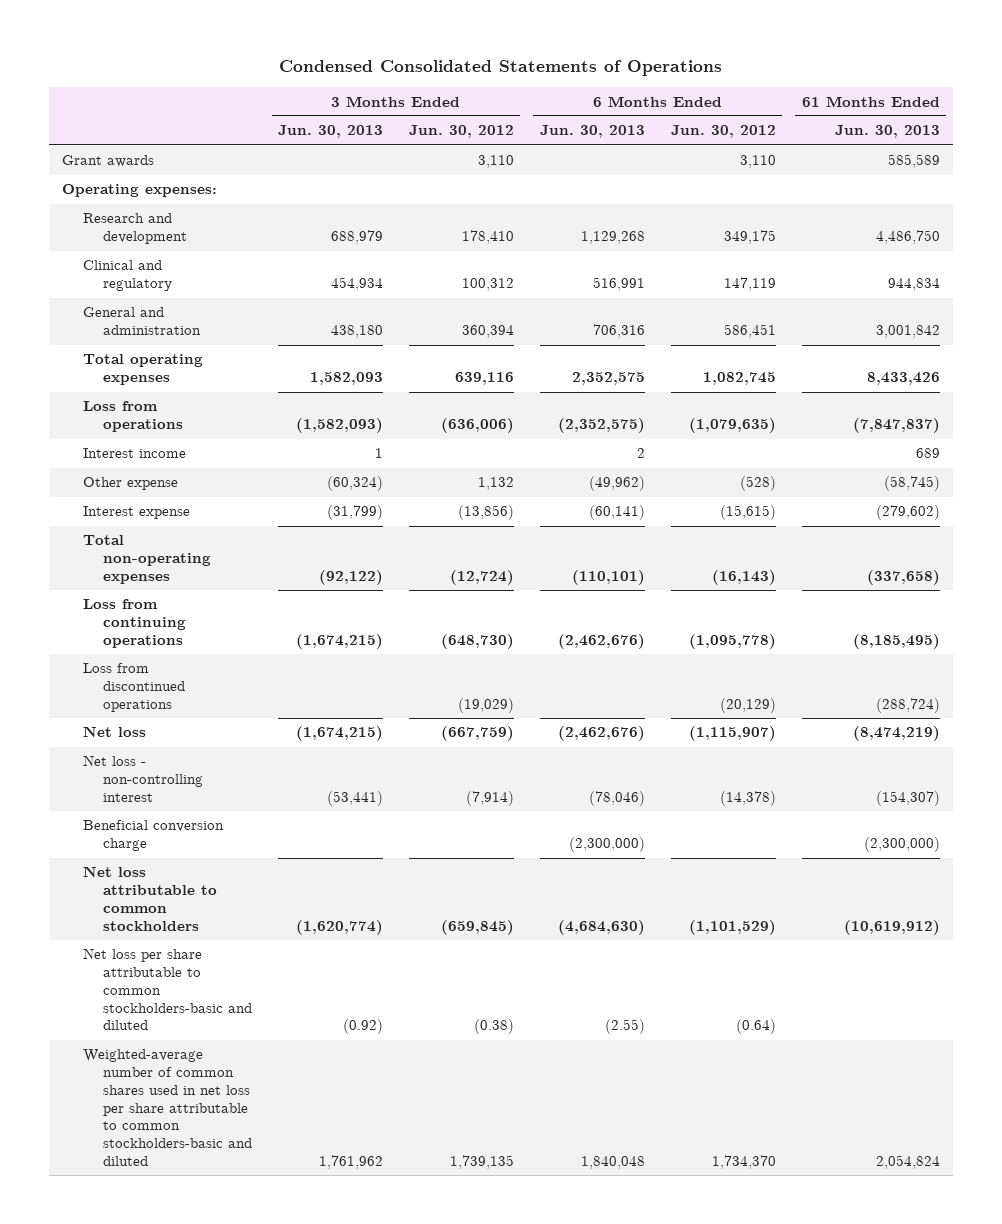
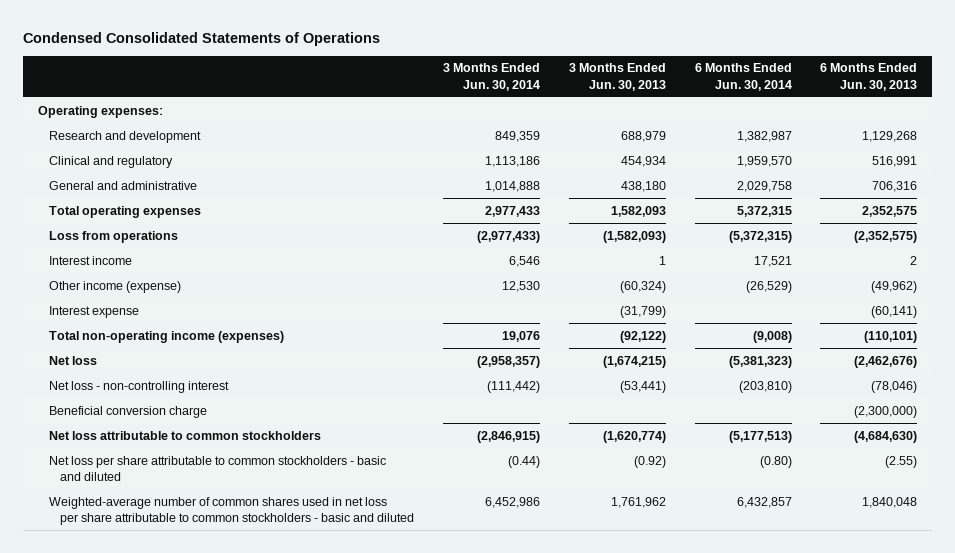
- | 3 Months Ended Jun. 30, 2013 | 3 Months Ended Jun. 30, 2012 | 6 Months Ended Jun. 30, 2013 | 6 Months Ended Jun. 30, 2012 | 61 Months Ended Jun. 30, 2013
+ | 3 Months Ended Jun. 30, 2014 | 3 Months Ended Jun. 30, 2013 | 6 Months Ended Jun. 30, 2014 | 6 Months Ended Jun. 30, 2013
- Grant awards | | 3,110 | | 3,110 | 585,589
- General and administration | 438,180 | 360,394 | 706,316 | 586,451 | 3,001,842
+ General and administrative | 1,014,888 | 438,180 | 2,029,758 | 706,316
- Other expense | (60,324) | 1,132 | (49,962) | (528) | (58,745)
+ Other income (expense) | 12,530 | (60,324) | (26,529) | (49,962)
- Total non-operating expenses | (92,122) | (12,724) | (110,101) | (16,143) | (337,658)
- Loss from continuing operations | (1,674,215) | (648,730) | (2,462,676) | (1,095,778) | (8,185,495)
- Loss from discontinued operations | | (19,029) | | (20,129) | (288,724)
+ Total non-operating income (expenses) | 19,076 | (92,122) | (9,008) | (110,101)
- Net loss per share attributable to common stockholders-basic and diluted | (0.92) | (0.38) | (2.55) | (0.64) |
- Weighted-average number of common shares used in net loss per share attributable to common stockholders-basic and diluted | 1,761,962 | 1,739,135 | 1,840,048 | 1,734,370 | 2,054,824
+ Net loss per share attributable to common stockholders - basic and diluted | (0.44) | (0.92) | (0.80) | (2.55)
+ Weighted-average number of common shares used in net loss per share attributable to common stockholders - basic and diluted | 6,452,986 | 1,761,962 | 6,432,857 | 1,840,048

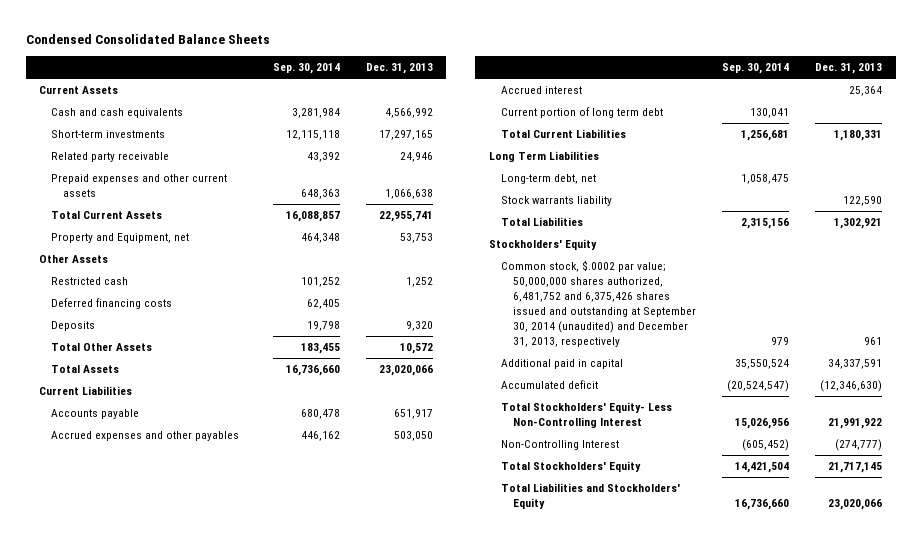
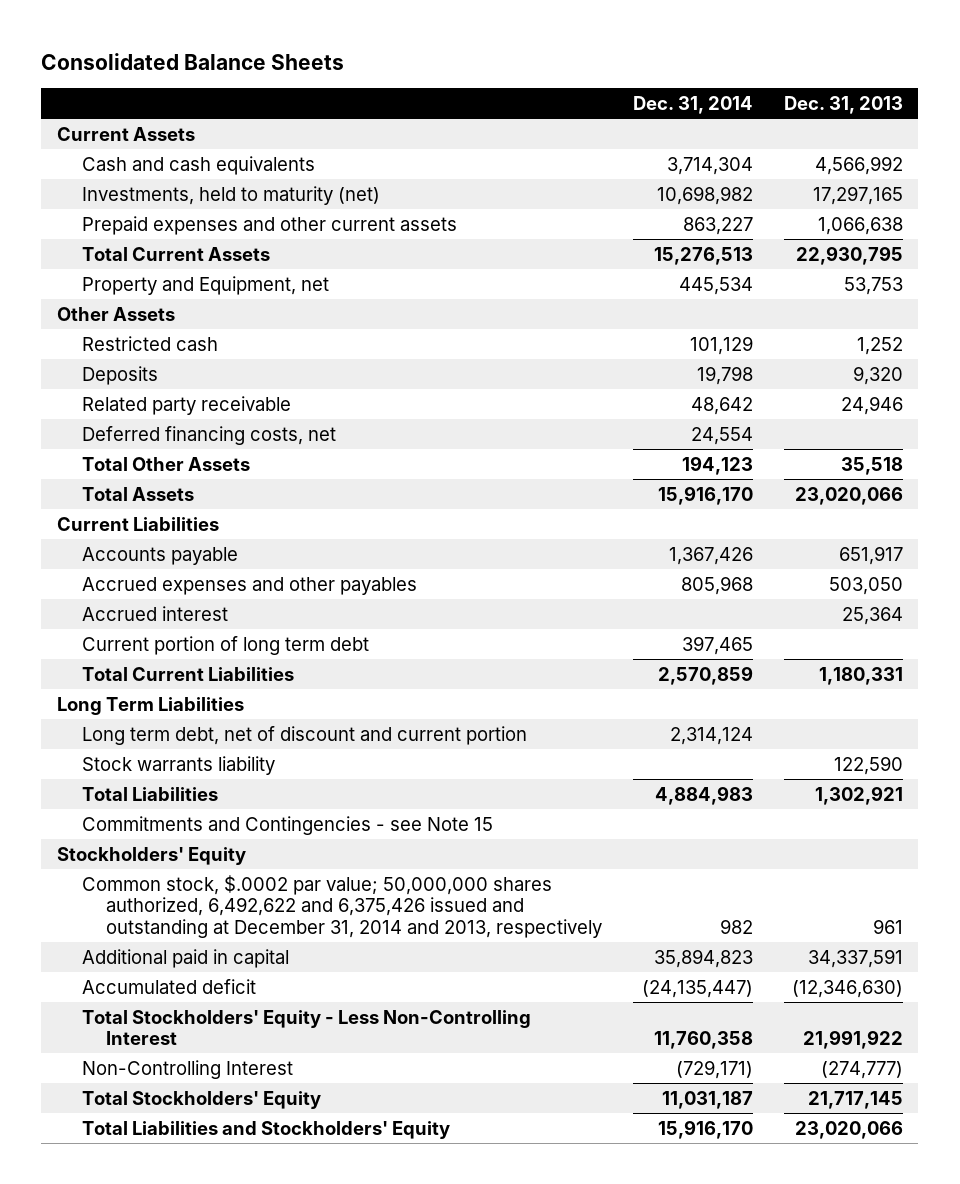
- Condensed Consolidated Balance Sheets
+ Consolidated Balance Sheets
- | Sep. 30, 2014 | Dec. 31, 2013
+ | Dec. 31, 2014 | Dec. 31, 2013
- Short-term investments | 12,115,118 | 17,297,165
+ Investments, held to maturity (net) | 10,698,982 | 17,297,165
- Total Current Assets | 16,088,857 | 22,955,741
+ Total Current Assets | 15,276,513 | 22,930,795
- Deferred financing costs | 62,405 |
- Total Other Assets | 183,455 | 10,572
moved down: Related party receivable | 48,642 | 24,946
+ Deferred financing costs, net | 24,554 |
+ Total Other Assets | 194,123 | 35,518
- Long-term debt, net | 1,058,475 |
+ Long term debt, net of discount and current portion | 2,314,124 |
+ Commitments and Contingencies - see Note 15
- Common stock, $.0002 par value; 50,000,000 shares authorized, 6,481,752 and 6,375,426 shares issued and outstanding at September 30, 2014 (unaudited) and December 31, 2013, respectively | 979 | 961
+ Common stock, $.0002 par value; 50,000,000 shares authorized, 6,492,622 and 6,375,426 issued and outstanding at December 31, 2014 and 2013, respectively | 982 | 961
- Total Stockholders' Equity- Less Non-Controlling Interest | 15,026,956 | 21,991,922
+ Total Stockholders' Equity - Less Non-Controlling Interest | 11,760,358 | 21,991,922

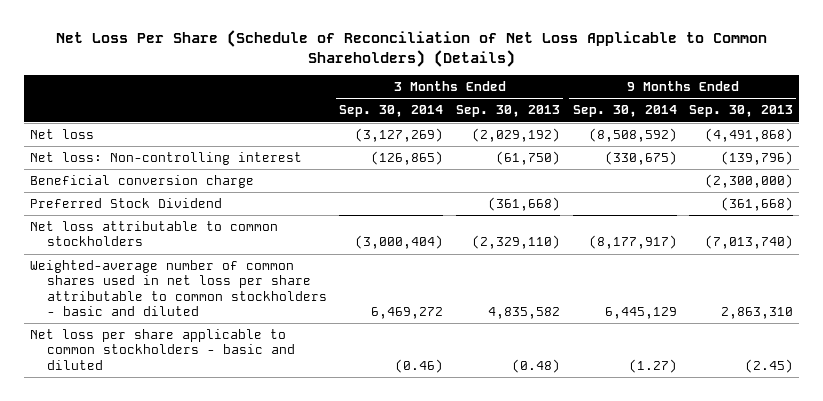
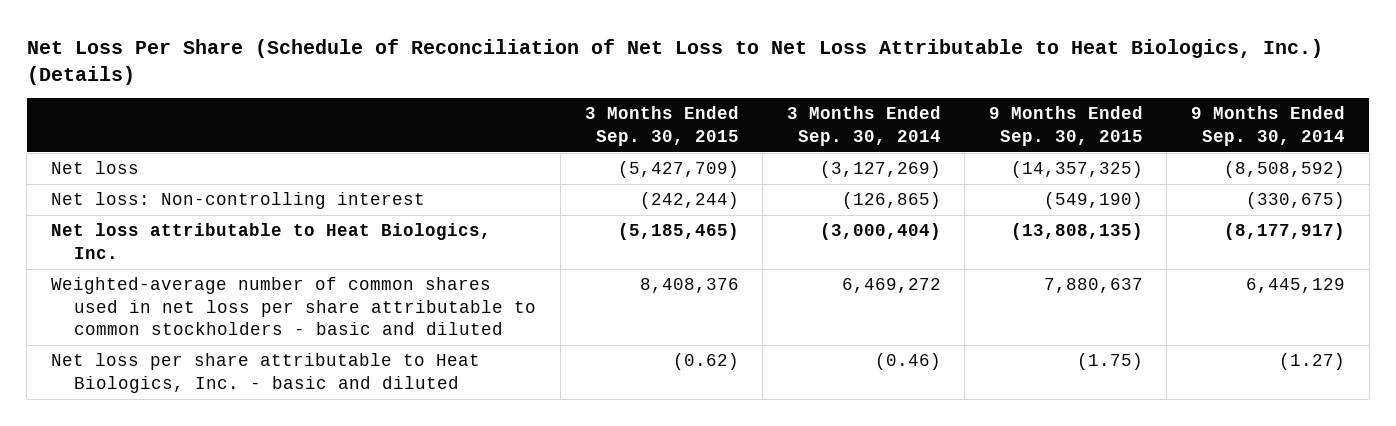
- Net Loss Per Share (Schedule of Reconciliation of Net Loss Applicable to Common Shareholders) (Details)
+ Net Loss Per Share (Schedule of Reconciliation of Net Loss to Net Loss Attributable to Heat Biologics, Inc.) (Details)
- | 3 Months Ended Sep. 30, 2014 | 3 Months Ended Sep. 30, 2013 | 9 Months Ended Sep. 30, 2014 | 9 Months Ended Sep. 30, 2013
+ | 3 Months Ended Sep. 30, 2015 | 3 Months Ended Sep. 30, 2014 | 9 Months Ended Sep. 30, 2015 | 9 Months Ended Sep. 30, 2014
- Beneficial conversion charge | | | | (2,300,000)
- Preferred Stock Dividend | | (361,668) | | (361,668)
- Net loss attributable to common stockholders | (3,000,404) | (2,329,110) | (8,177,917) | (7,013,740)
+ Net loss attributable to Heat Biologics, Inc. | (5,185,465) | (3,000,404) | (13,808,135) | (8,177,917)
- Net loss per share applicable to common stockholders - basic and diluted | (0.46) | (0.48) | (1.27) | (2.45)
+ Net loss per share attributable to Heat Biologics, Inc. - basic and diluted | (0.62) | (0.46) | (1.75) | (1.27)

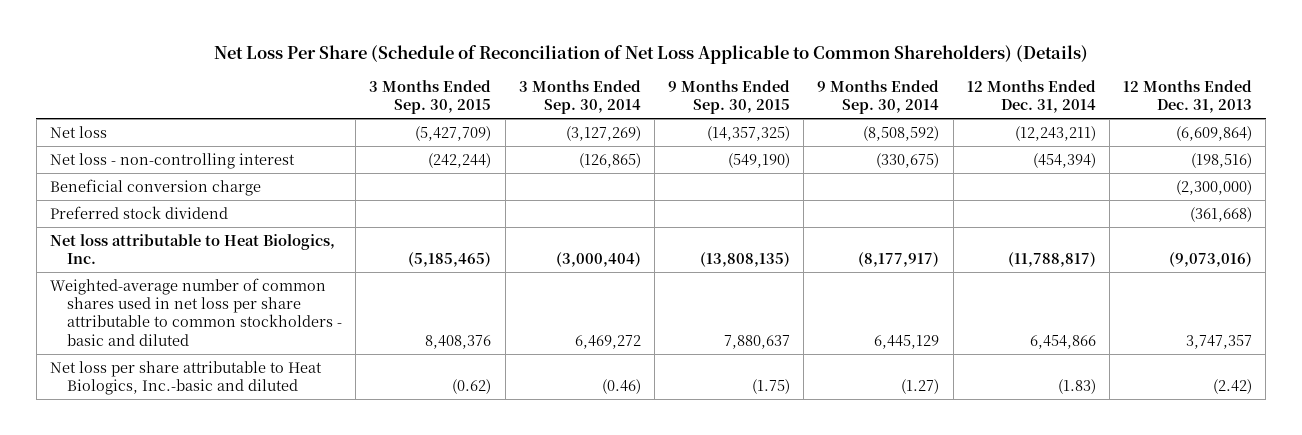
- Net Loss Per Share (Schedule of Reconciliation of Net Loss to Net Loss Attributable to Heat Biologics, Inc.) (Details)
+ Net Loss Per Share (Schedule of Reconciliation of Net Loss Applicable to Common Shareholders) (Details)
- | 3 Months Ended Sep. 30, 2015 | 3 Months Ended Sep. 30, 2014 | 9 Months Ended Sep. 30, 2015 | 9 Months Ended Sep. 30, 2014
+ | 3 Months Ended Sep. 30, 2015 | 3 Months Ended Sep. 30, 2014 | 9 Months Ended Sep. 30, 2015 | 9 Months Ended Sep. 30, 2014 | 12 Months Ended Dec. 31, 2014 | 12 Months Ended Dec. 31, 2013
- Net loss: Non-controlling interest | (242,244) | (126,865) | (549,190) | (330,675)
+ Net loss - non-controlling interest | (242,244) | (126,865) | (549,190) | (330,675) | (454,394) | (198,516)
+ Beneficial conversion charge | | | | | | (2,300,000)
+ Preferred stock dividend | | | | | | (361,668)
- Net loss per share attributable to Heat Biologics, Inc. - basic and diluted | (0.62) | (0.46) | (1.75) | (1.27)
+ Net loss per share attributable to Heat Biologics, Inc.-basic and diluted | (0.62) | (0.46) | (1.75) | (1.27) | (1.83) | (2.42)

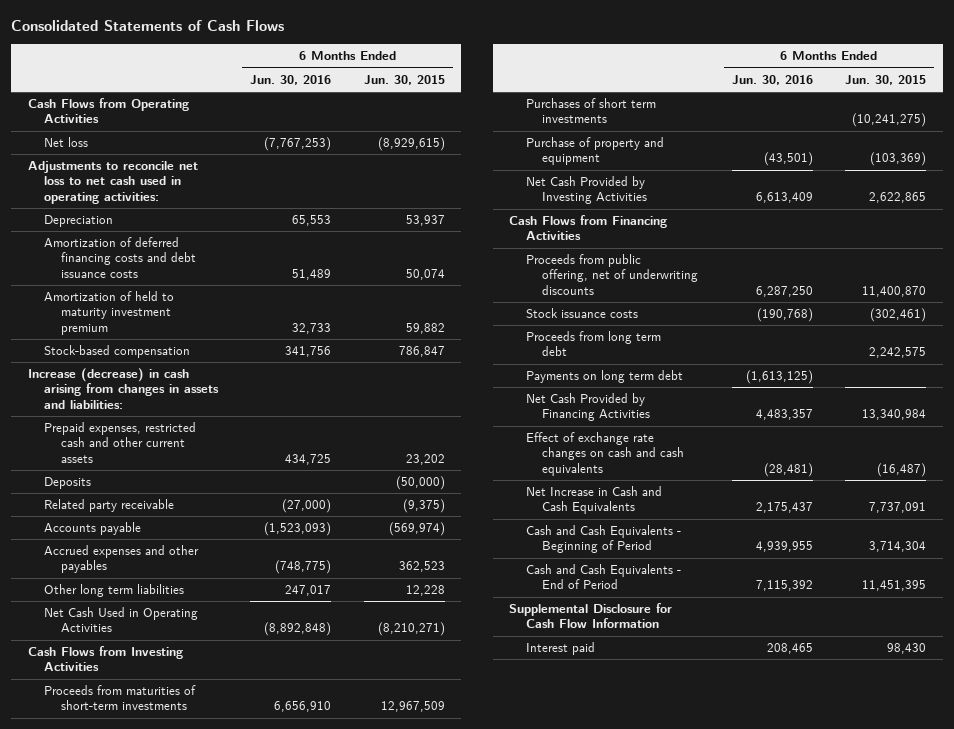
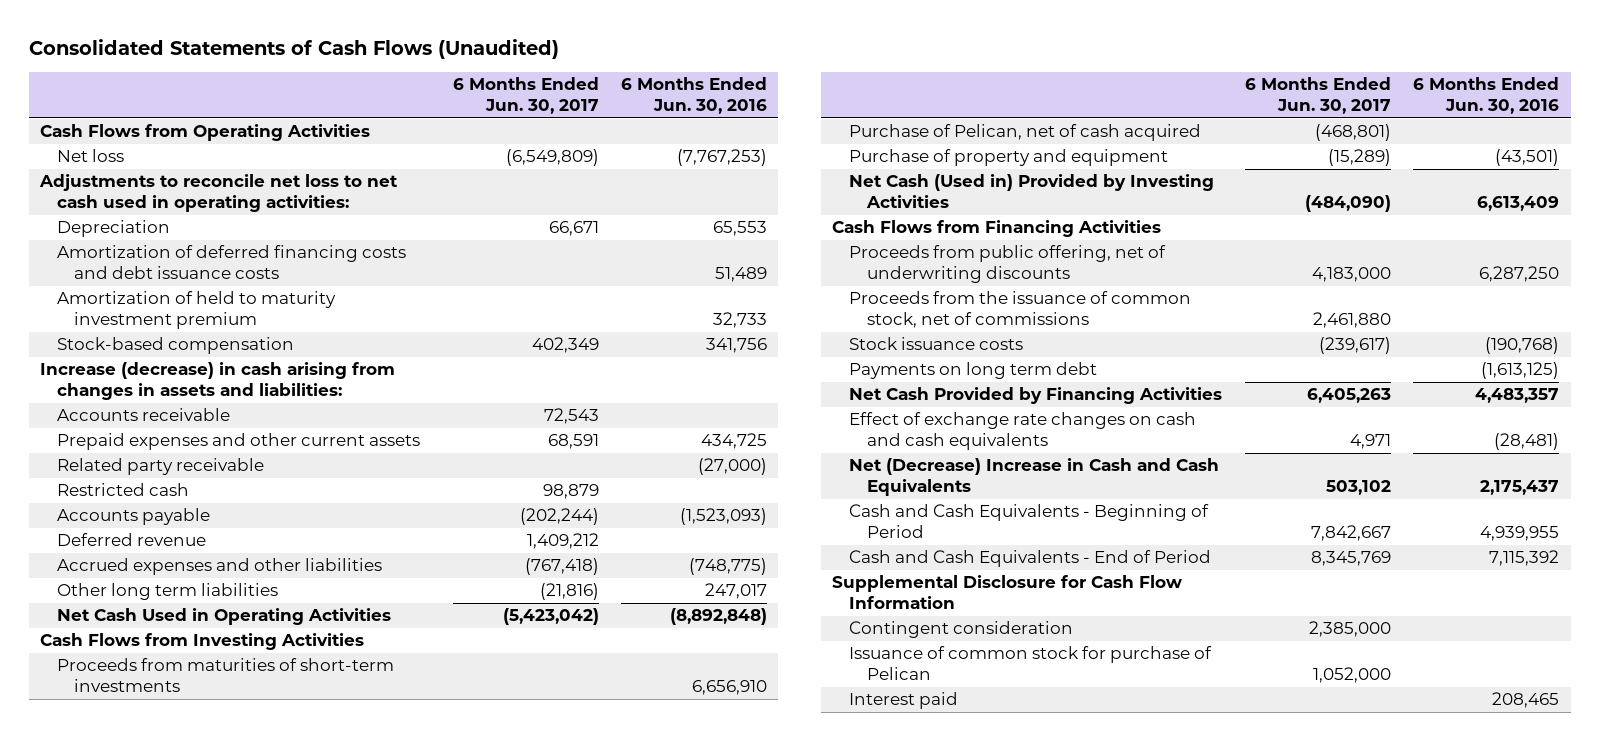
- Consolidated Statements of Cash Flows
+ Consolidated Statements of Cash Flows (Unaudited)
- | 6 Months Ended Jun. 30, 2016 | 6 Months Ended Jun. 30, 2015
+ | 6 Months Ended Jun. 30, 2017 | 6 Months Ended Jun. 30, 2016
- Prepaid expenses, restricted cash and other current assets | 434,725 | 23,202
- Deposits | | (50,000)
+ Accounts receivable | 72,543 |
+ Prepaid expenses and other current assets | 68,591 | 434,725
+ Restricted cash | 98,879 |
- Accrued expenses and other payables | (748,775) | 362,523
+ Deferred revenue | 1,409,212 |
+ Accrued expenses and other liabilities | (767,418) | (748,775)
- Purchases of short term investments | | (10,241,275)
+ Purchase of Pelican, net of cash acquired | (468,801) |
- Net Cash Provided by Investing Activities | 6,613,409 | 2,622,865
+ Net Cash (Used in) Provided by Investing Activities | (484,090) | 6,613,409
+ Proceeds from the issuance of common stock, net of commissions | 2,461,880 |
- Proceeds from long term debt | | 2,242,575
- Net Increase in Cash and Cash Equivalents | 2,175,437 | 7,737,091
+ Net (Decrease) Increase in Cash and Cash Equivalents | 503,102 | 2,175,437
+ Contingent consideration | 2,385,000 |
+ Issuance of common stock for purchase of Pelican | 1,052,000 |

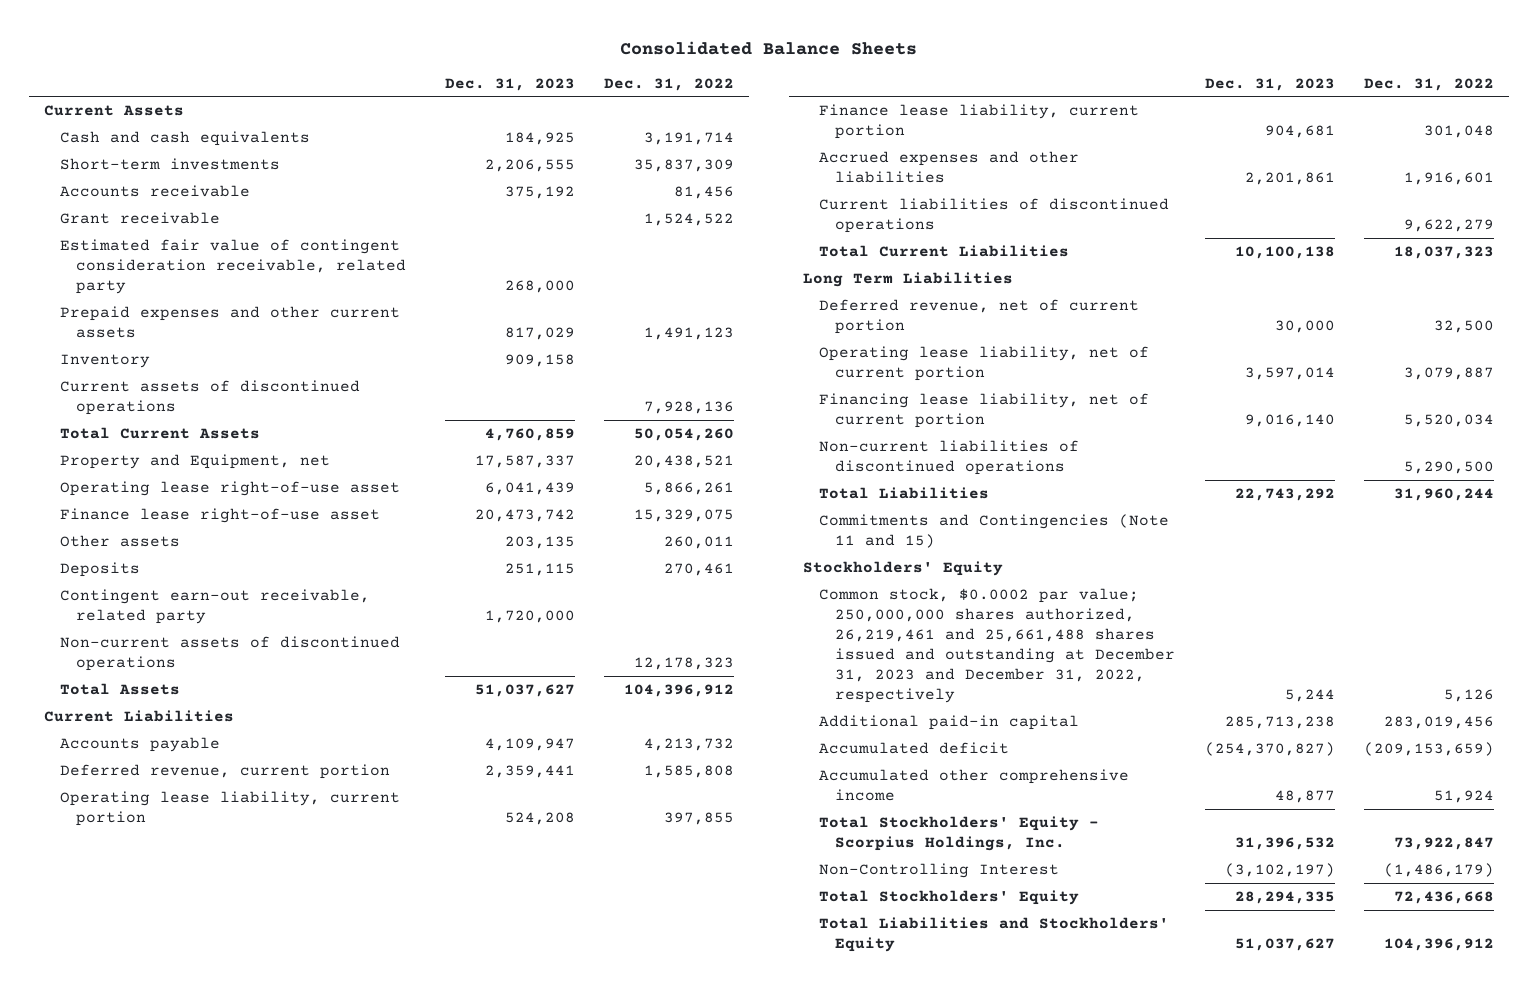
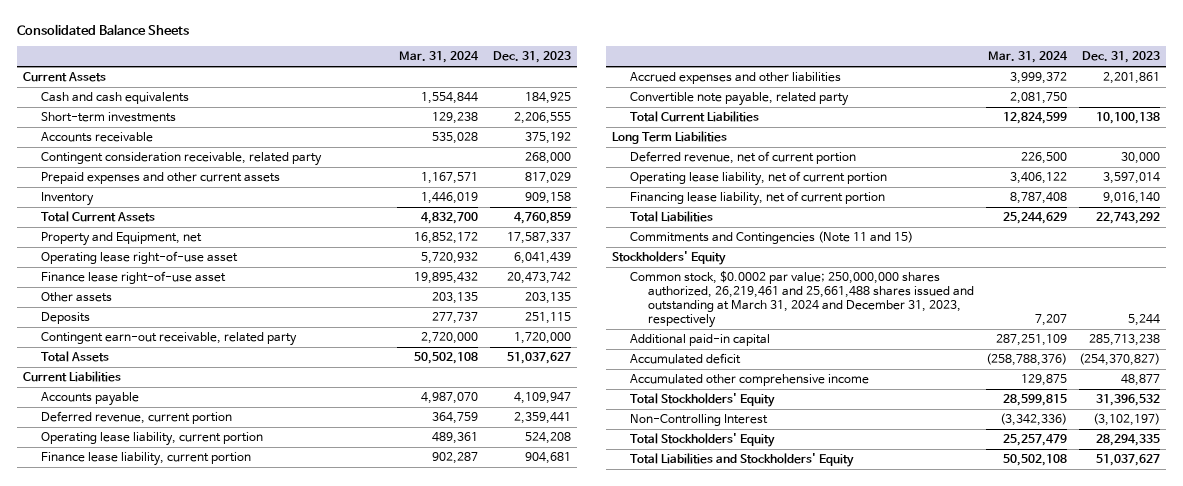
- | Dec. 31, 2023 | Dec. 31, 2022
+ | Mar. 31, 2024 | Dec. 31, 2023
- Grant receivable | | 1,524,522
- Estimated fair value of contingent consideration receivable, related party | 268,000 |
+ Contingent consideration receivable, related party | | 268,000
- Current assets of discontinued operations | | 7,928,136
- Non-current assets of discontinued operations | | 12,178,323
- Current liabilities of discontinued operations | | 9,622,279
+ Convertible note payable, related party | 2,081,750 |
- Non-current liabilities of discontinued operations | | 5,290,500
- Common stock, $0.0002 par value; 250,000,000 shares authorized, 26,219,461 and 25,661,488 shares issued and outstanding at December 31, 2023 and December 31, 2022, respectively | 5,244 | 5,126
+ Common stock, $0.0002 par value; 250,000,000 shares authorized, 26,219,461 and 25,661,488 shares issued and outstanding at March 31, 2024 and December 31, 2023, respectively | 7,207 | 5,244
- Total Stockholders' Equity - Scorpius Holdings, Inc. | 31,396,532 | 73,922,847
+ Total Stockholders' Equity | 28,599,815 | 31,396,532

